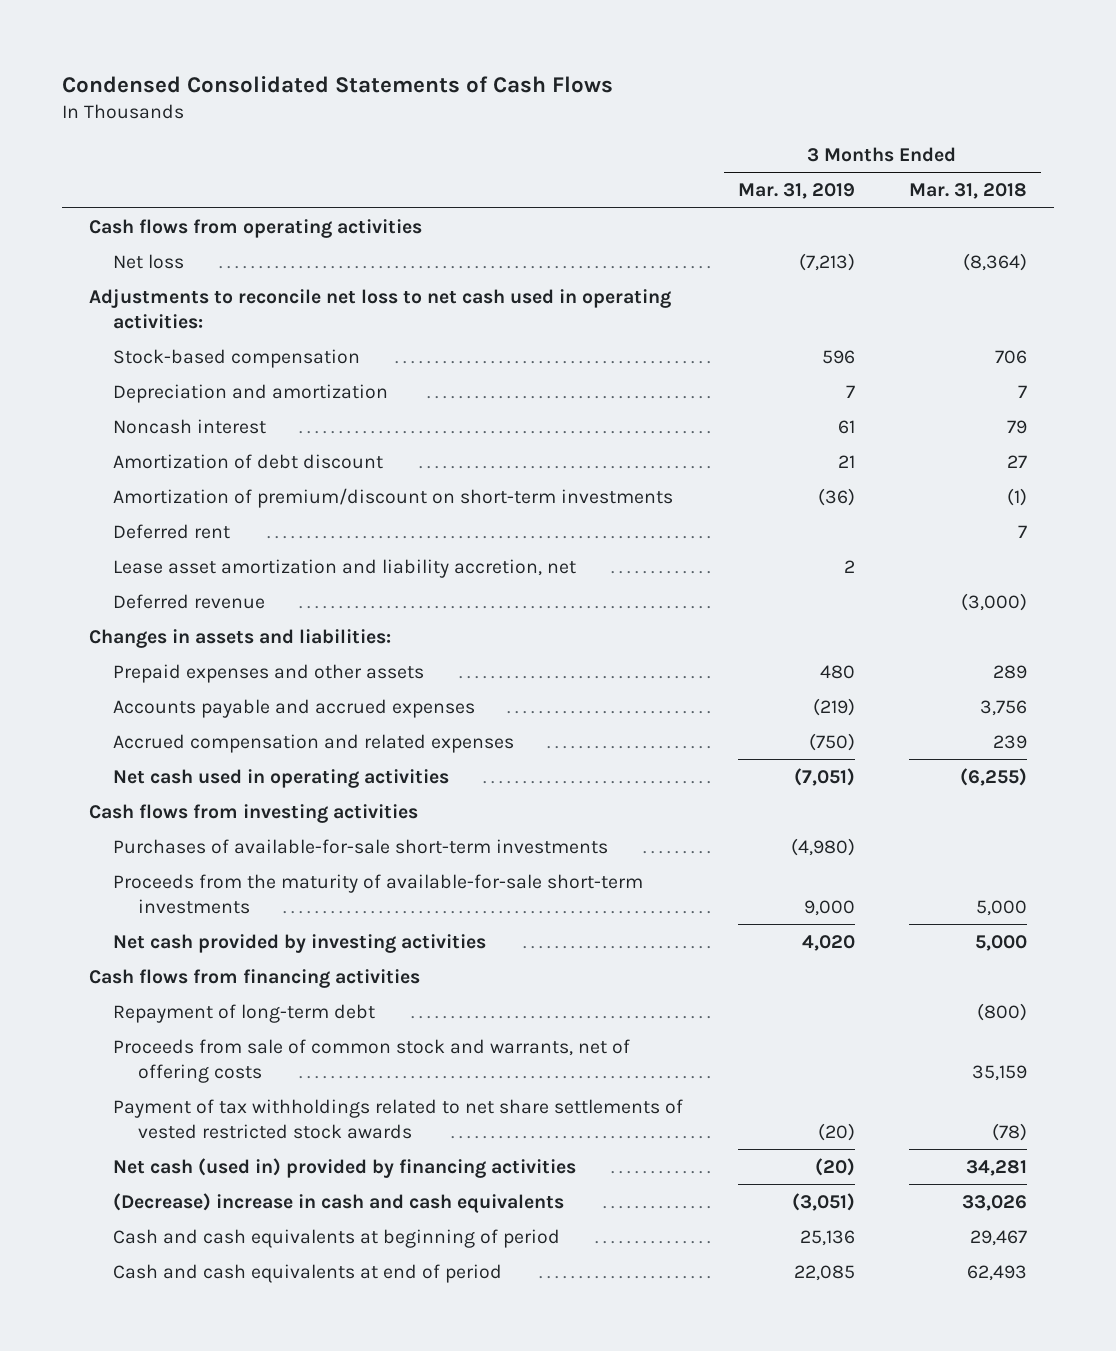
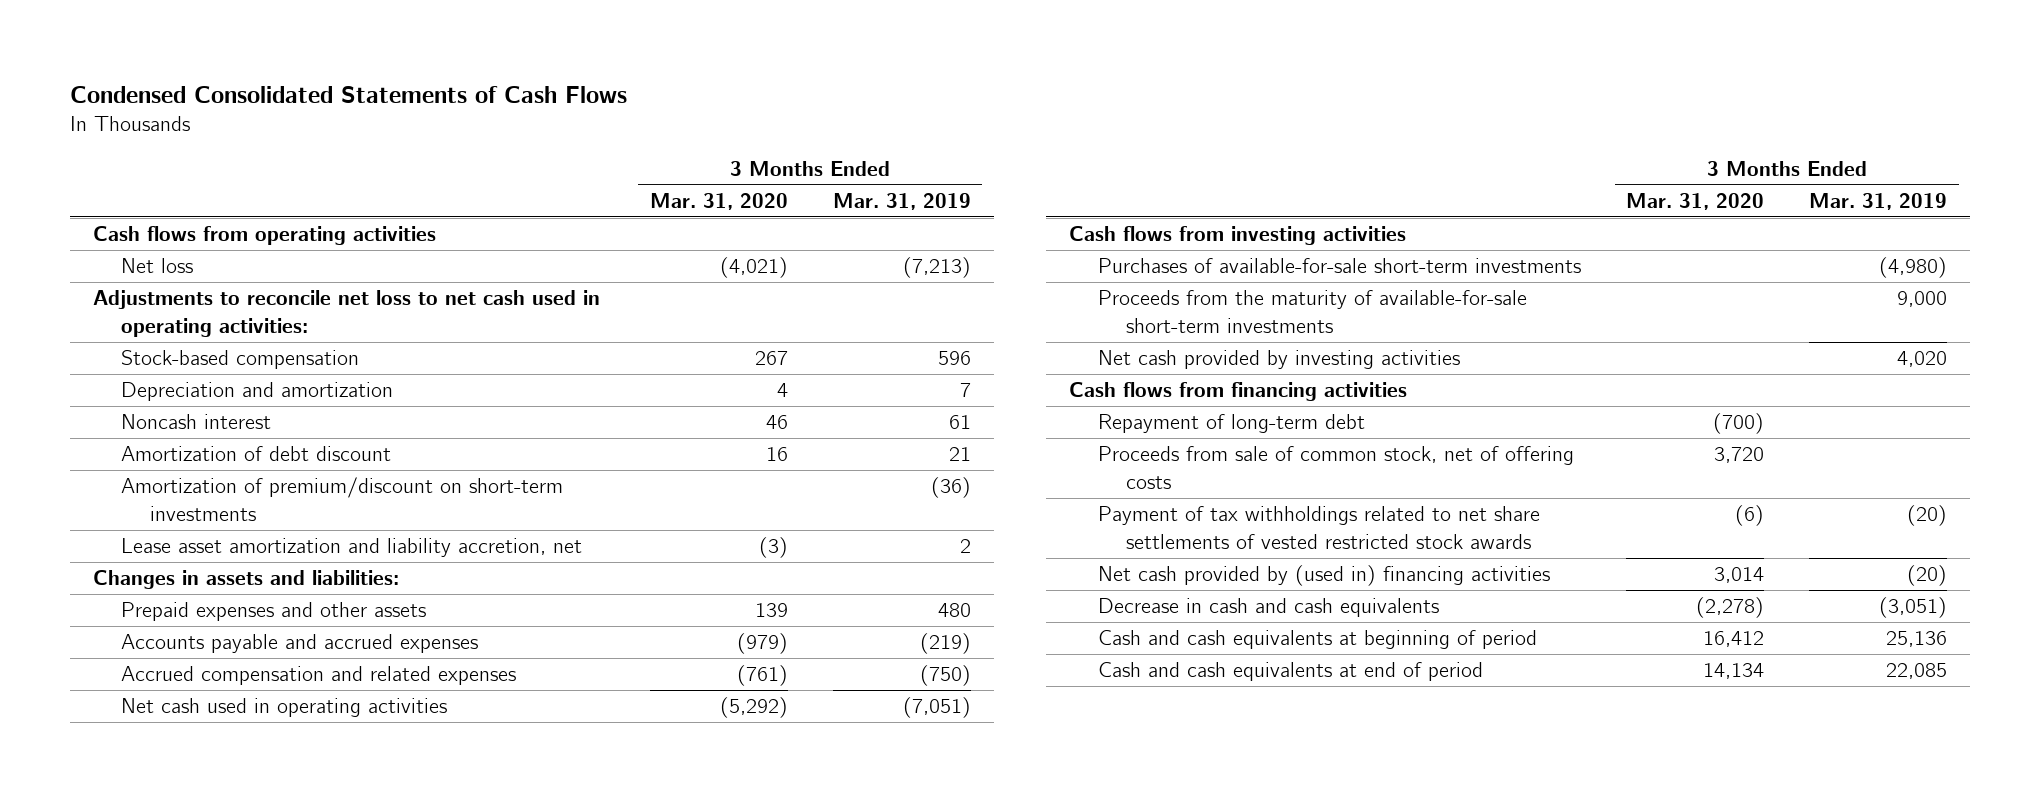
- | 3 Months Ended Mar. 31, 2019 | 3 Months Ended Mar. 31, 2018
+ | 3 Months Ended Mar. 31, 2020 | 3 Months Ended Mar. 31, 2019
- Deferred rent | | 7
- Deferred revenue | | (3,000)
- Proceeds from sale of common stock and warrants, net of offering costs | | 35,159
+ Proceeds from sale of common stock, net of offering costs | 3,720 |
- Net cash (used in) provided by financing activities | (20) | 34,281
- (Decrease) increase in cash and cash equivalents | (3,051) | 33,026
+ Net cash provided by (used in) financing activities | 3,014 | (20)
+ Decrease in cash and cash equivalents | (2,278) | (3,051)

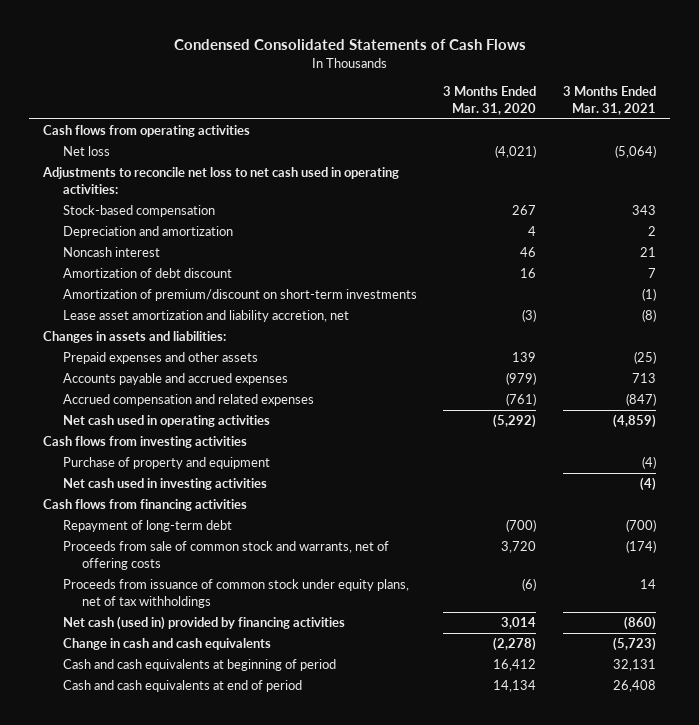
- | 3 Months Ended Mar. 31, 2020 | 3 Months Ended Mar. 31, 2019
+ | 3 Months Ended Mar. 31, 2020 | 3 Months Ended Mar. 31, 2021
- Purchases of available-for-sale short-term investments | | (4,980)
- Proceeds from the maturity of available-for-sale short-term investments | | 9,000
- Net cash provided by investing activities | | 4,020
+ Purchase of property and equipment | | (4)
+ Net cash used in investing activities | | (4)
- Proceeds from sale of common stock, net of offering costs | 3,720 |
- Payment of tax withholdings related to net share settlements of vested restricted stock awards | (6) | (20)
- Net cash provided by (used in) financing activities | 3,014 | (20)
- Decrease in cash and cash equivalents | (2,278) | (3,051)
+ Proceeds from sale of common stock and warrants, net of offering costs | 3,720 | (174)
+ Proceeds from issuance of common stock under equity plans, net of tax withholdings | (6) | 14
+ Net cash (used in) provided by financing activities | 3,014 | (860)
+ Change in cash and cash equivalents | (2,278) | (5,723)

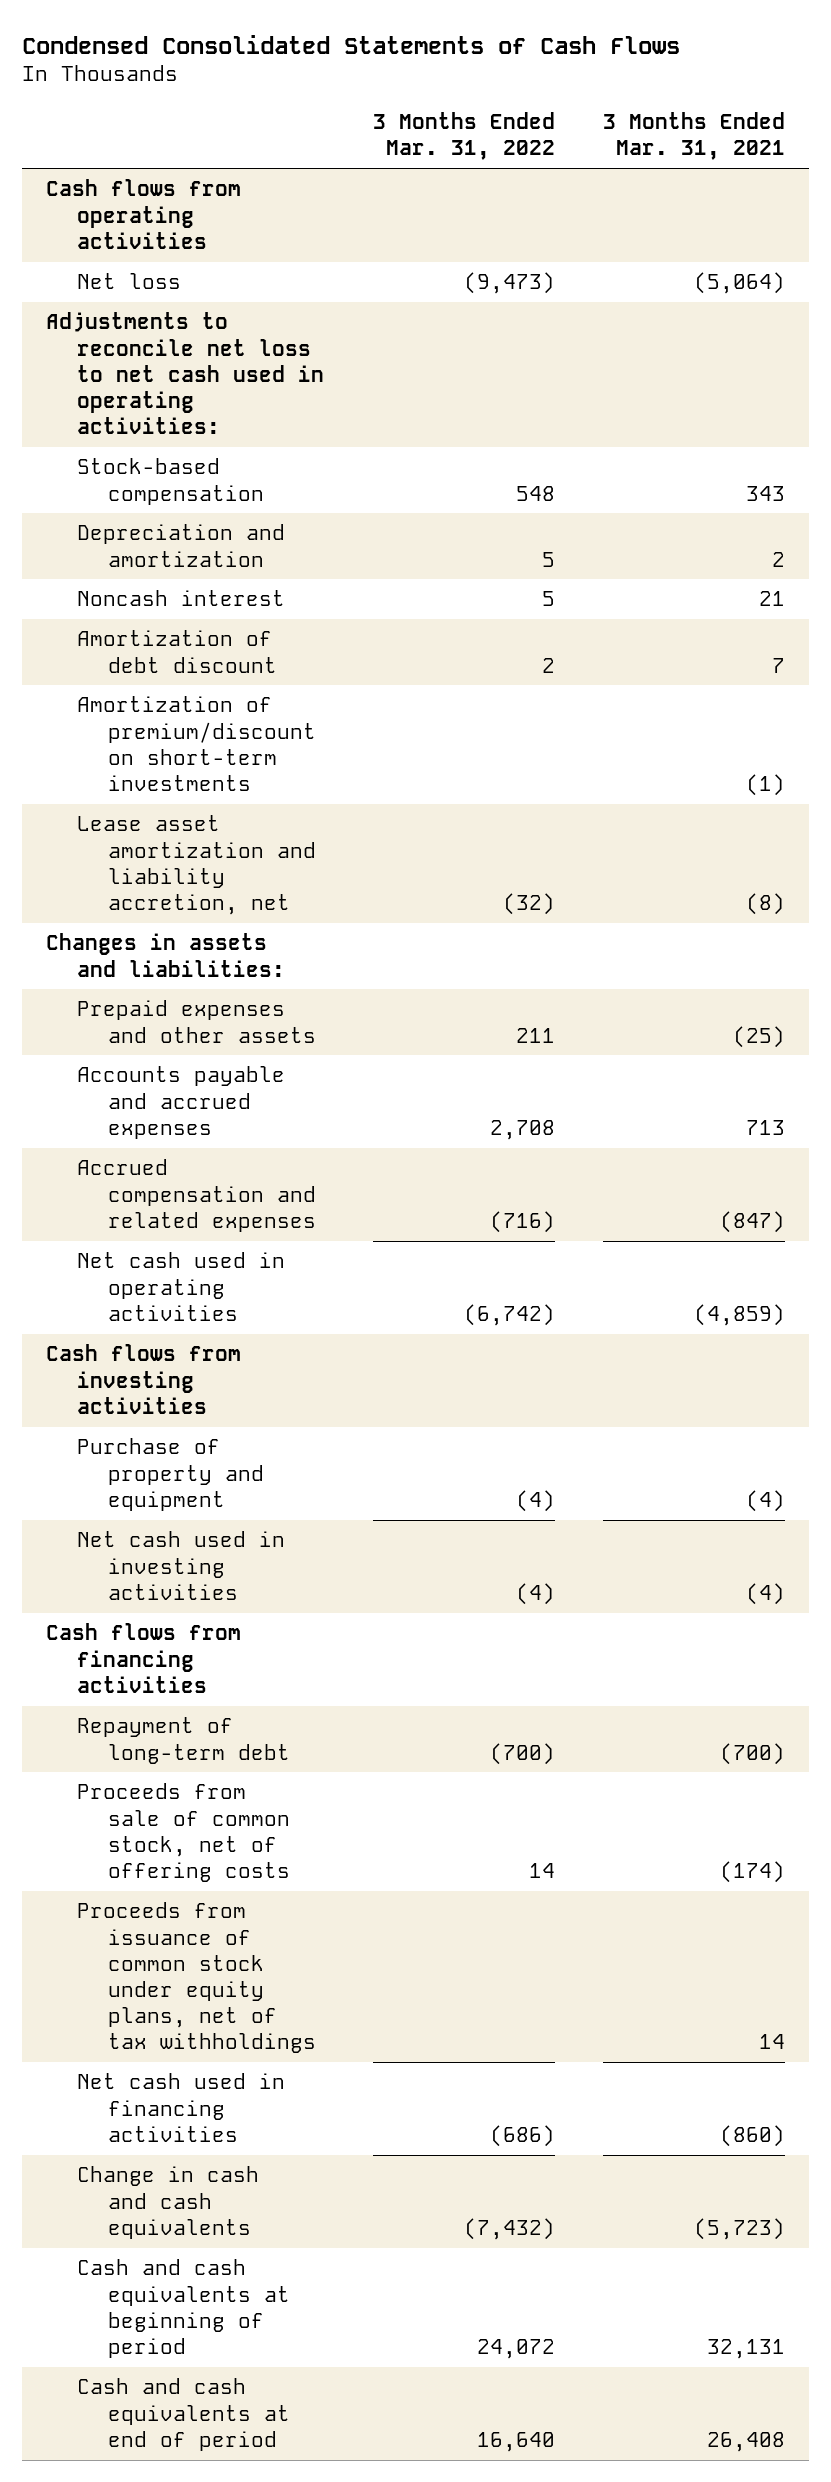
- | 3 Months Ended Mar. 31, 2020 | 3 Months Ended Mar. 31, 2021
+ | 3 Months Ended Mar. 31, 2022 | 3 Months Ended Mar. 31, 2021
- Proceeds from sale of common stock and warrants, net of offering costs | 3,720 | (174)
+ Proceeds from sale of common stock, net of offering costs | 14 | (174)
- Net cash (used in) provided by financing activities | 3,014 | (860)
+ Net cash used in financing activities | (686) | (860)

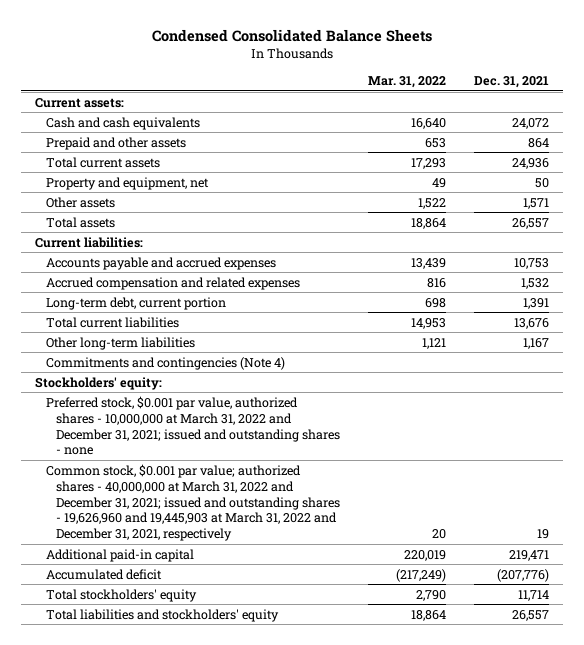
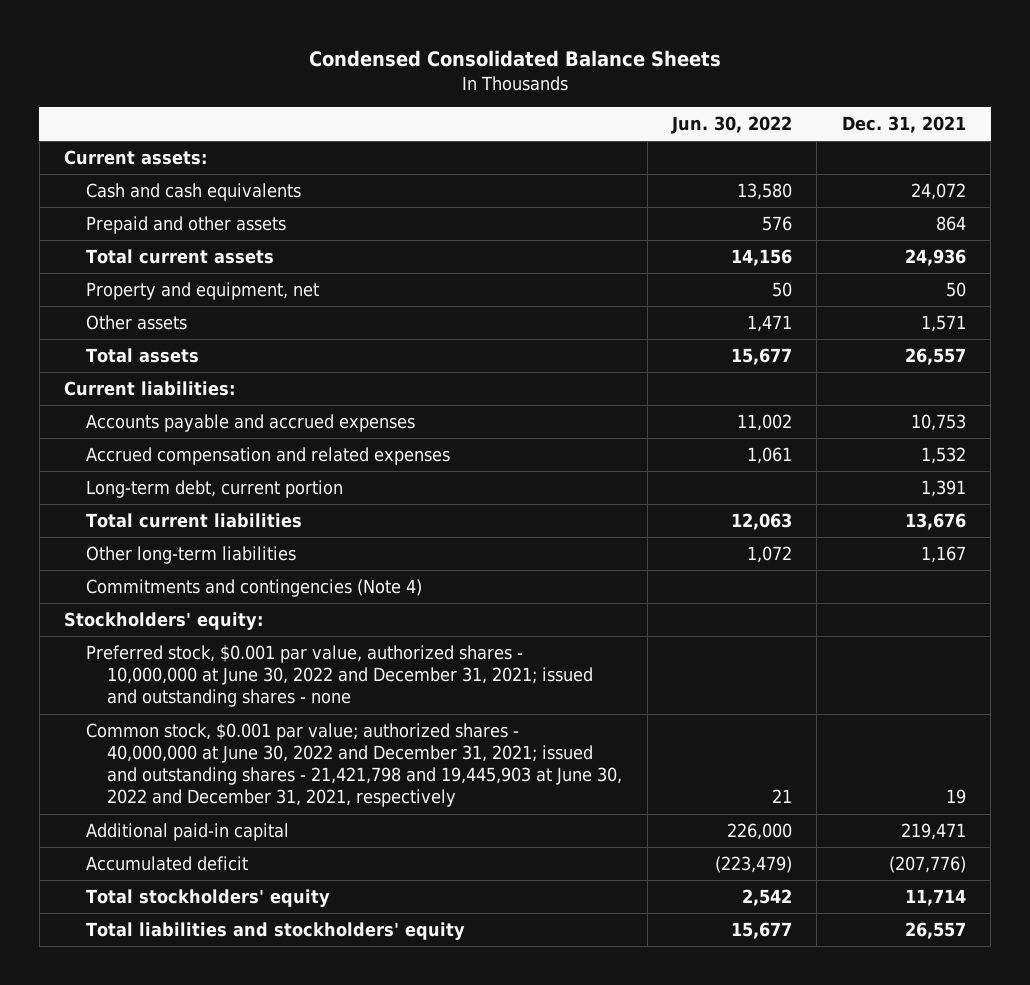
- | Mar. 31, 2022 | Dec. 31, 2021
+ | Jun. 30, 2022 | Dec. 31, 2021
- Preferred stock, $0.001 par value, authorized shares - 10,000,000 at March 31, 2022 and December 31, 2021; issued and outstanding shares - none
- Common stock, $0.001 par value; authorized shares - 40,000,000 at March 31, 2022 and December 31, 2021; issued and outstanding shares - 19,626,960 and 19,445,903 at March 31, 2022 and December 31, 2021, respectively | 20 | 19
+ Preferred stock, $0.001 par value, authorized shares - 10,000,000 at June 30, 2022 and December 31, 2021; issued and outstanding shares - none
+ Common stock, $0.001 par value; authorized shares - 40,000,000 at June 30, 2022 and December 31, 2021; issued and outstanding shares - 21,421,798 and 19,445,903 at June 30, 2022 and December 31, 2021, respectively | 21 | 19

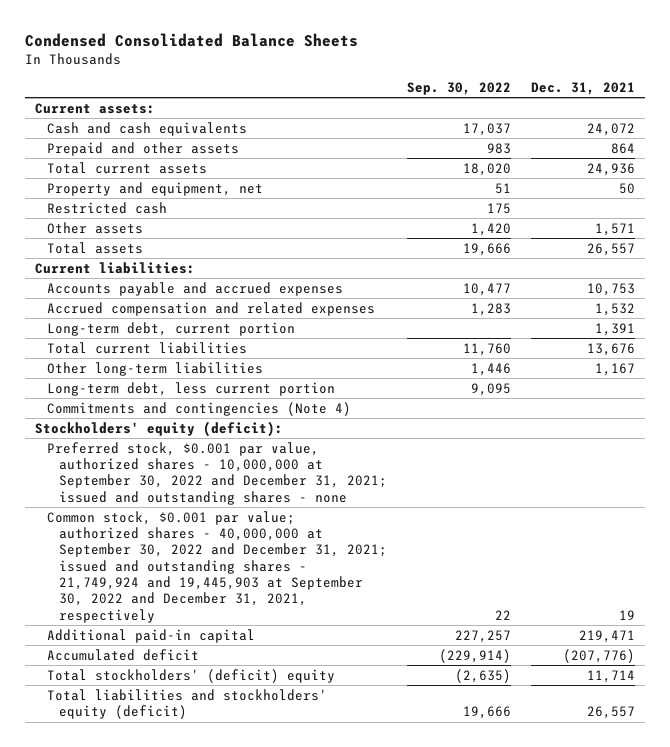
- | Jun. 30, 2022 | Dec. 31, 2021
+ | Sep. 30, 2022 | Dec. 31, 2021
+ Restricted cash | 175 |
+ Long-term debt, less current portion | 9,095 |
- Stockholders' equity:
- Preferred stock, $0.001 par value, authorized shares - 10,000,000 at June 30, 2022 and December 31, 2021; issued and outstanding shares - none
- Common stock, $0.001 par value; authorized shares - 40,000,000 at June 30, 2022 and December 31, 2021; issued and outstanding shares - 21,421,798 and 19,445,903 at June 30, 2022 and December 31, 2021, respectively | 21 | 19
+ Stockholders' equity (deficit):
+ Preferred stock, $0.001 par value, authorized shares - 10,000,000 at September 30, 2022 and December 31, 2021; issued and outstanding shares - none
+ Common stock, $0.001 par value; authorized shares - 40,000,000 at September 30, 2022 and December 31, 2021; issued and outstanding shares - 21,749,924 and 19,445,903 at September 30, 2022 and December 31, 2021, respectively | 22 | 19
- Total stockholders' equity | 2,542 | 11,714
- Total liabilities and stockholders' equity | 15,677 | 26,557
+ Total stockholders' (deficit) equity | (2,635) | 11,714
+ Total liabilities and stockholders' equity (deficit) | 19,666 | 26,557

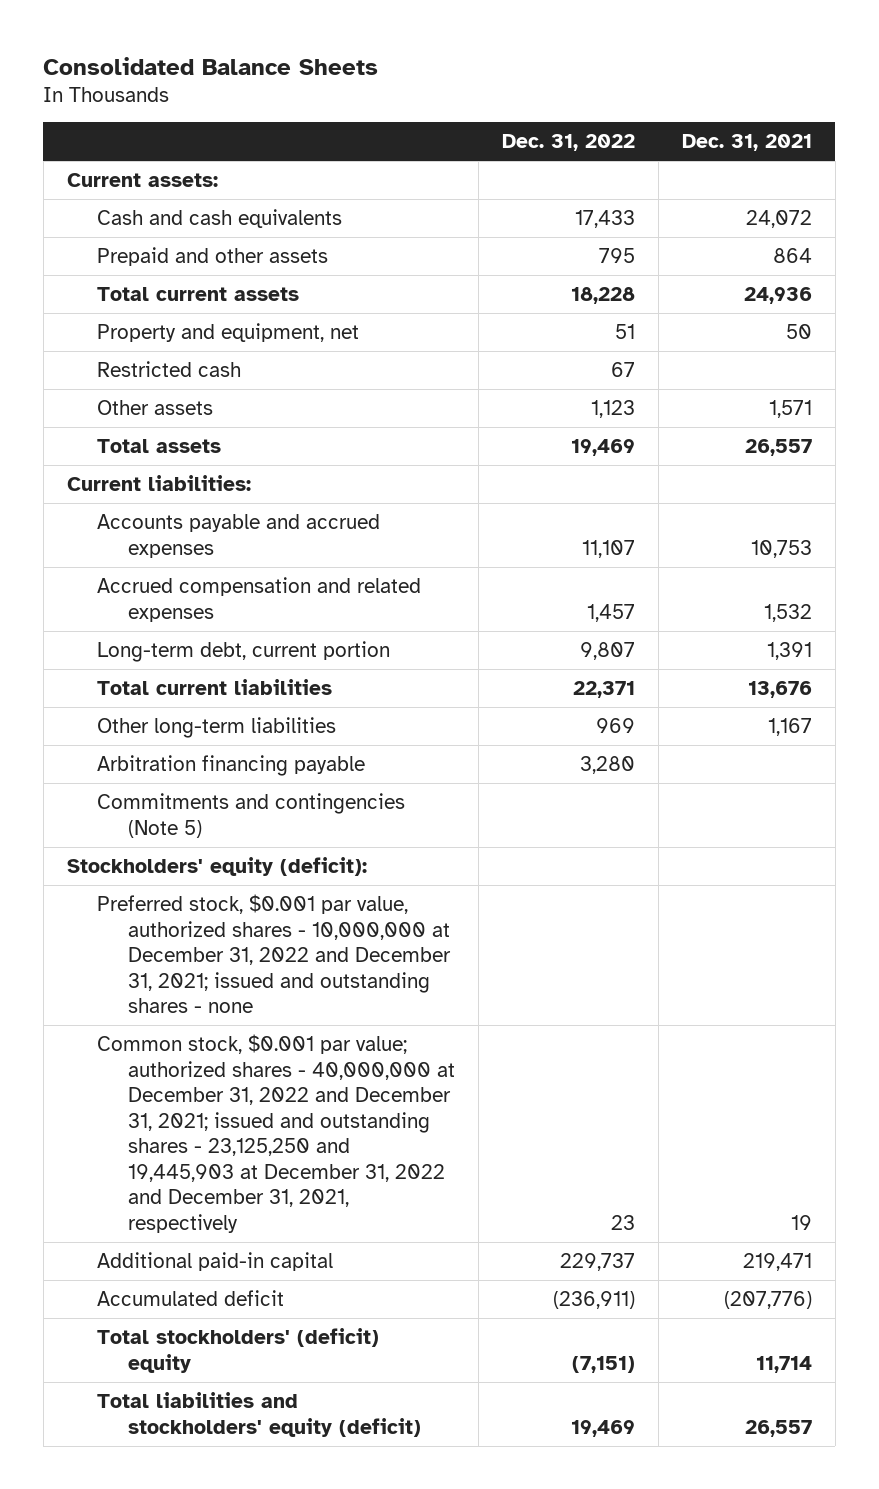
- Condensed Consolidated Balance Sheets
+ Consolidated Balance Sheets
- | Sep. 30, 2022 | Dec. 31, 2021
+ | Dec. 31, 2022 | Dec. 31, 2021
- Long-term debt, less current portion | 9,095 |
- Commitments and contingencies (Note 4)
+ Arbitration financing payable | 3,280 |
+ Commitments and contingencies (Note 5)
- Preferred stock, $0.001 par value, authorized shares - 10,000,000 at September 30, 2022 and December 31, 2021; issued and outstanding shares - none
- Common stock, $0.001 par value; authorized shares - 40,000,000 at September 30, 2022 and December 31, 2021; issued and outstanding shares - 21,749,924 and 19,445,903 at September 30, 2022 and December 31, 2021, respectively | 22 | 19
+ Preferred stock, $0.001 par value, authorized shares - 10,000,000 at December 31, 2022 and December 31, 2021; issued and outstanding shares - none
+ Common stock, $0.001 par value; authorized shares - 40,000,000 at December 31, 2022 and December 31, 2021; issued and outstanding shares - 23,125,250 and 19,445,903 at December 31, 2022 and December 31, 2021, respectively | 23 | 19

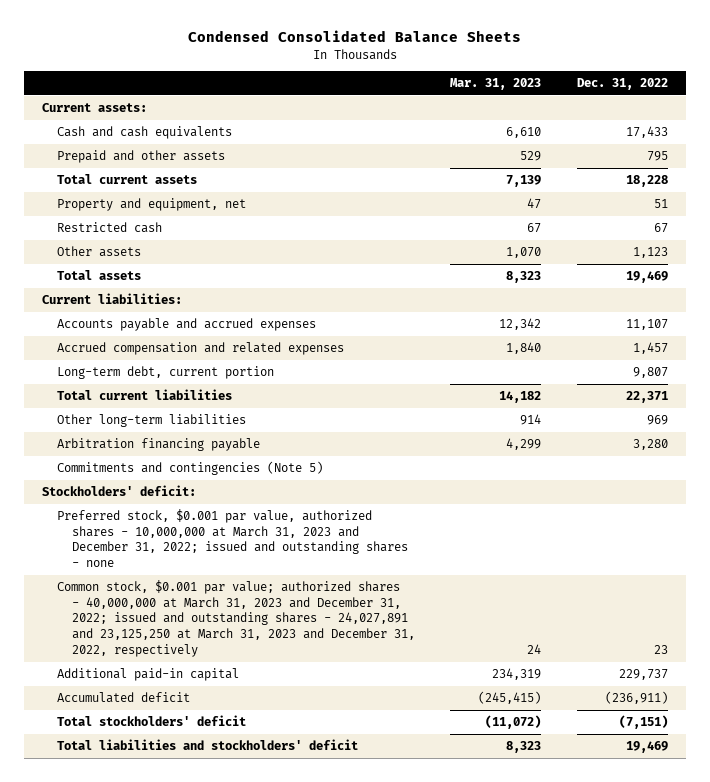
- Consolidated Balance Sheets
+ Condensed Consolidated Balance Sheets
- | Dec. 31, 2022 | Dec. 31, 2021
+ | Mar. 31, 2023 | Dec. 31, 2022
- Stockholders' equity (deficit):
- Preferred stock, $0.001 par value, authorized shares - 10,000,000 at December 31, 2022 and December 31, 2021; issued and outstanding shares - none
- Common stock, $0.001 par value; authorized shares - 40,000,000 at December 31, 2022 and December 31, 2021; issued and outstanding shares - 23,125,250 and 19,445,903 at December 31, 2022 and December 31, 2021, respectively | 23 | 19
+ Stockholders' deficit:
+ Preferred stock, $0.001 par value, authorized shares - 10,000,000 at March 31, 2023 and December 31, 2022; issued and outstanding shares - none
+ Common stock, $0.001 par value; authorized shares - 40,000,000 at March 31, 2023 and December 31, 2022; issued and outstanding shares - 24,027,891 and 23,125,250 at March 31, 2023 and December 31, 2022, respectively | 24 | 23
- Total stockholders' (deficit) equity | (7,151) | 11,714
- Total liabilities and stockholders' equity (deficit) | 19,469 | 26,557
+ Total stockholders' deficit | (11,072) | (7,151)
+ Total liabilities and stockholders' deficit | 8,323 | 19,469

